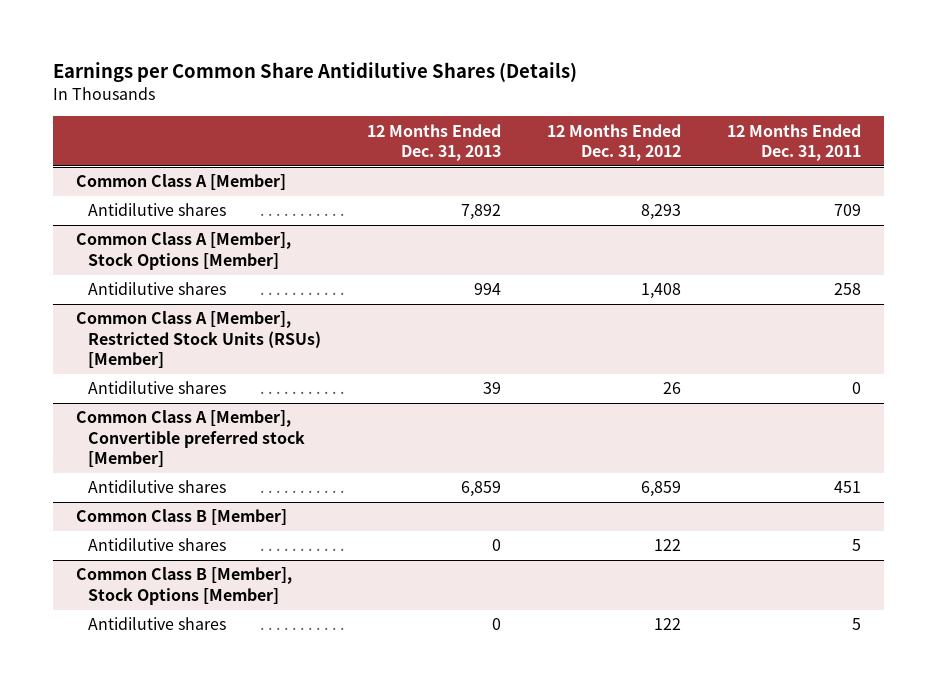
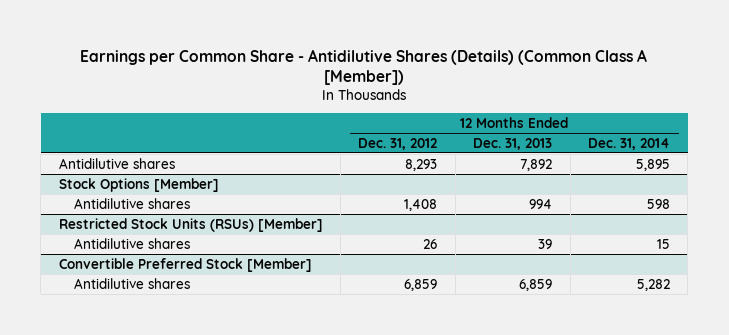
- Earnings per Common Share Antidilutive Shares (Details)
+ Earnings per Common Share - Antidilutive Shares (Details) (Common Class A [Member])
- | 12 Months Ended Dec. 31, 2013 | 12 Months Ended Dec. 31, 2012 | 12 Months Ended Dec. 31, 2011
+ | 12 Months Ended Dec. 31, 2012 | 12 Months Ended Dec. 31, 2013 | 12 Months Ended Dec. 31, 2014
- Common Class A [Member]
- Common Class A [Member], Stock Options [Member]
+ Stock Options [Member]
- Common Class A [Member], Restricted Stock Units (RSUs) [Member]
+ Restricted Stock Units (RSUs) [Member]
- Common Class A [Member], Convertible preferred stock [Member]
+ Convertible Preferred Stock [Member]
- Common Class B [Member]
- Antidilutive shares | 0 | 122 | 5
- Common Class B [Member], Stock Options [Member]
- Antidilutive shares | 0 | 122 | 5

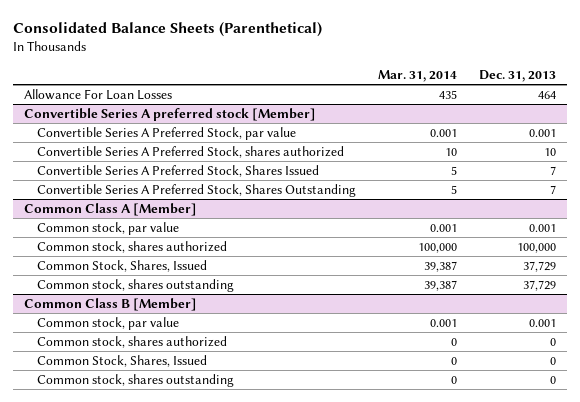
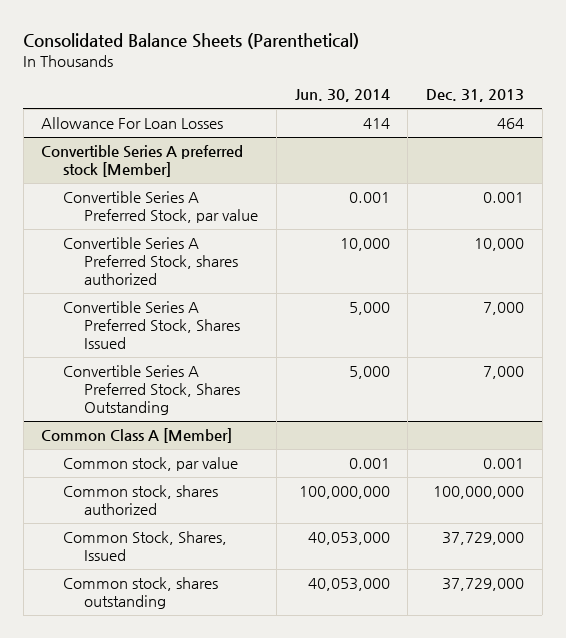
- | Mar. 31, 2014 | Dec. 31, 2013
+ | Jun. 30, 2014 | Dec. 31, 2013
@ Convertible Series A preferred stock [Member]
- Convertible Series A Preferred Stock, shares authorized | 10 | 10
- Convertible Series A Preferred Stock, Shares Issued | 5 | 7
- Convertible Series A Preferred Stock, Shares Outstanding | 5 | 7
+ Convertible Series A Preferred Stock, shares authorized | 10,000 | 10,000
+ Convertible Series A Preferred Stock, Shares Issued | 5,000 | 7,000
+ Convertible Series A Preferred Stock, Shares Outstanding | 5,000 | 7,000
@ Common Class A [Member]
- Common stock, shares authorized | 100,000 | 100,000
- Common Stock, Shares, Issued | 39,387 | 37,729
- Common stock, shares outstanding | 39,387 | 37,729
- Common Class B [Member]
- Common stock, par value | 0.001 | 0.001
- Common stock, shares authorized | 0 | 0
- Common Stock, Shares, Issued | 0 | 0
- Common stock, shares outstanding | 0 | 0
@ Common Class A [Member]
+ Common stock, shares authorized | 100,000,000 | 100,000,000
+ Common Stock, Shares, Issued | 40,053,000 | 37,729,000
+ Common stock, shares outstanding | 40,053,000 | 37,729,000

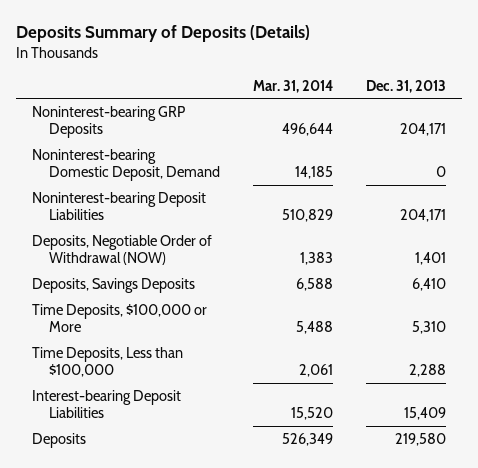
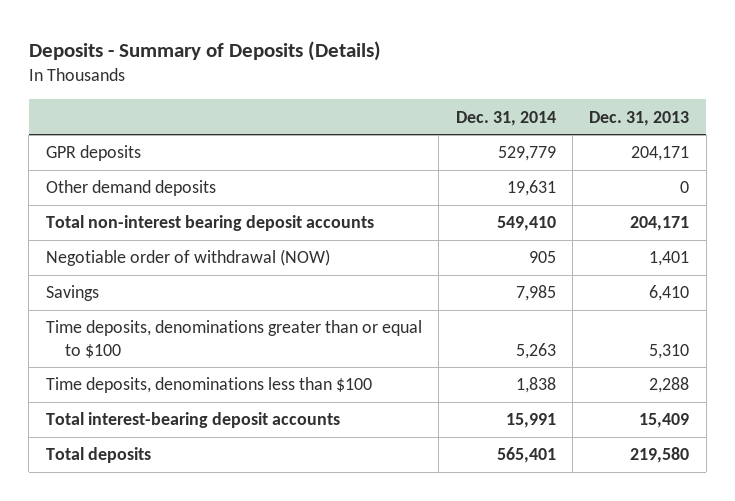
- Deposits Summary of Deposits (Details)
+ Deposits - Summary of Deposits (Details)
- | Mar. 31, 2014 | Dec. 31, 2013
+ | Dec. 31, 2014 | Dec. 31, 2013
- Noninterest-bearing GRP Deposits | 496,644 | 204,171
- Noninterest-bearing Domestic Deposit, Demand | 14,185 | 0
- Noninterest-bearing Deposit Liabilities | 510,829 | 204,171
- Deposits, Negotiable Order of Withdrawal (NOW) | 1,383 | 1,401
- Deposits, Savings Deposits | 6,588 | 6,410
- Time Deposits, $100,000 or More | 5,488 | 5,310
- Time Deposits, Less than $100,000 | 2,061 | 2,288
- Interest-bearing Deposit Liabilities | 15,520 | 15,409
- Deposits | 526,349 | 219,580
+ GPR deposits | 529,779 | 204,171
+ Other demand deposits | 19,631 | 0
+ Total non-interest bearing deposit accounts | 549,410 | 204,171
+ Negotiable order of withdrawal (NOW) | 905 | 1,401
+ Savings | 7,985 | 6,410
+ Time deposits, denominations greater than or equal to $100 | 5,263 | 5,310
+ Time deposits, denominations less than $100 | 1,838 | 2,288
+ Total interest-bearing deposit accounts | 15,991 | 15,409
+ Total deposits | 565,401 | 219,580

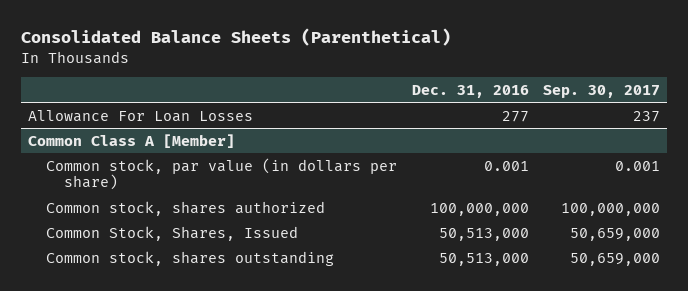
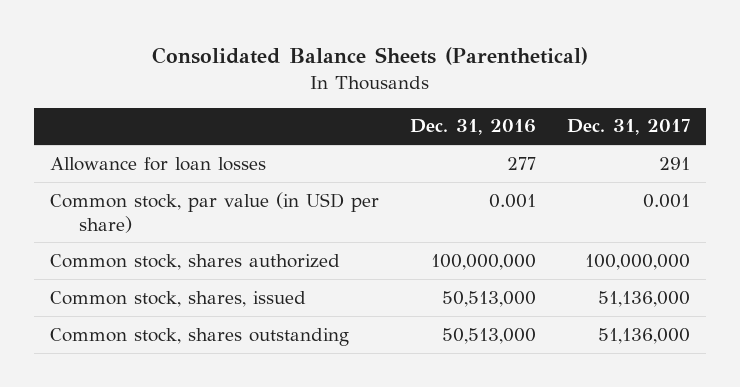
- | Dec. 31, 2016 | Sep. 30, 2017
+ | Dec. 31, 2016 | Dec. 31, 2017
- Allowance For Loan Losses | 277 | 237
- Common Class A [Member]
- Common stock, par value (in dollars per share) | 0.001 | 0.001
+ Allowance for loan losses | 277 | 291
+ Common stock, par value (in USD per share) | 0.001 | 0.001
- Common Stock, Shares, Issued | 50,513,000 | 50,659,000
+ Common stock, shares, issued | 50,513,000 | 51,136,000

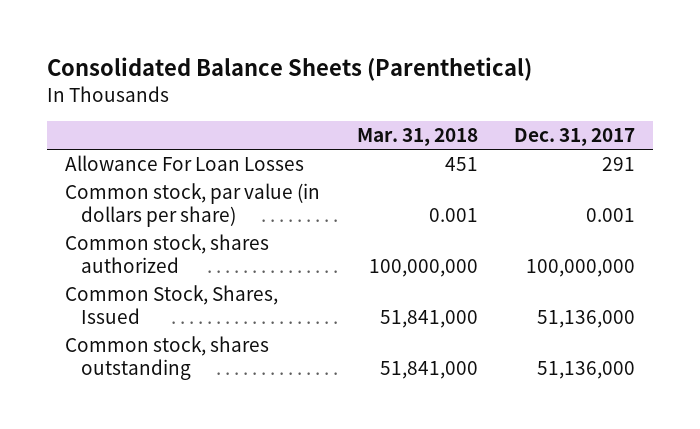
- | Dec. 31, 2016 | Dec. 31, 2017
+ | Mar. 31, 2018 | Dec. 31, 2017
- Allowance for loan losses | 277 | 291
- Common stock, par value (in USD per share) | 0.001 | 0.001
+ Allowance For Loan Losses | 451 | 291
+ Common stock, par value (in dollars per share) | 0.001 | 0.001
- Common stock, shares, issued | 50,513,000 | 51,136,000
+ Common Stock, Shares, Issued | 51,841,000 | 51,136,000

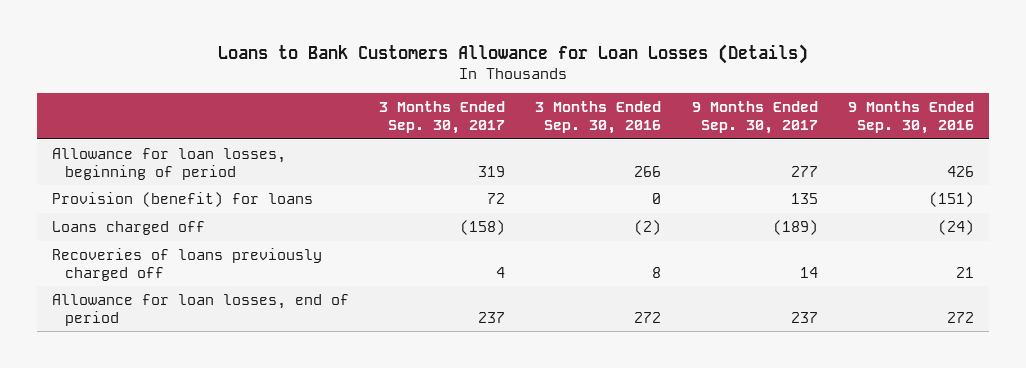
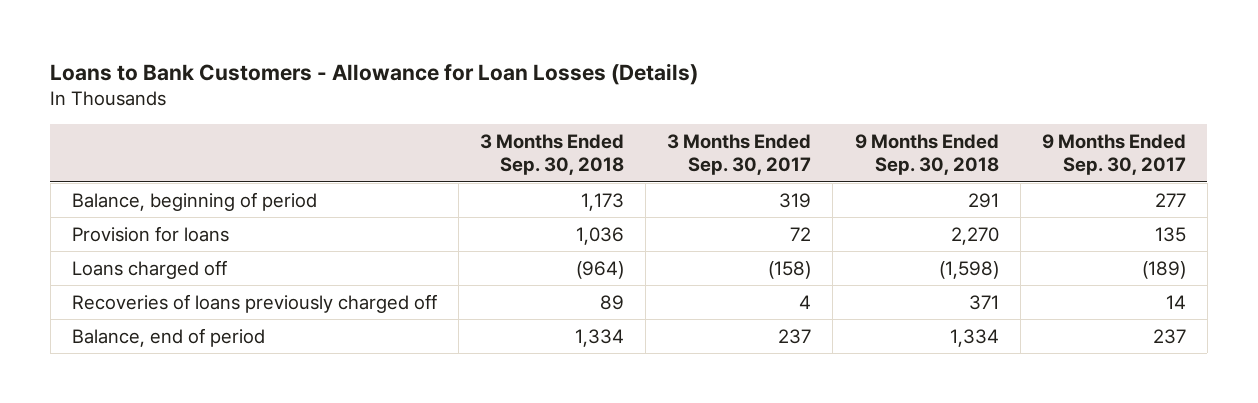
- Loans to Bank Customers Allowance for Loan Losses (Details)
+ Loans to Bank Customers - Allowance for Loan Losses (Details)
- | 3 Months Ended Sep. 30, 2017 | 3 Months Ended Sep. 30, 2016 | 9 Months Ended Sep. 30, 2017 | 9 Months Ended Sep. 30, 2016
+ | 3 Months Ended Sep. 30, 2018 | 3 Months Ended Sep. 30, 2017 | 9 Months Ended Sep. 30, 2018 | 9 Months Ended Sep. 30, 2017
- Allowance for loan losses, beginning of period | 319 | 266 | 277 | 426
- Provision (benefit) for loans | 72 | 0 | 135 | (151)
+ Balance, beginning of period | 1,173 | 319 | 291 | 277
+ Provision for loans | 1,036 | 72 | 2,270 | 135
- Allowance for loan losses, end of period | 237 | 272 | 237 | 272
+ Balance, end of period | 1,334 | 237 | 1,334 | 237

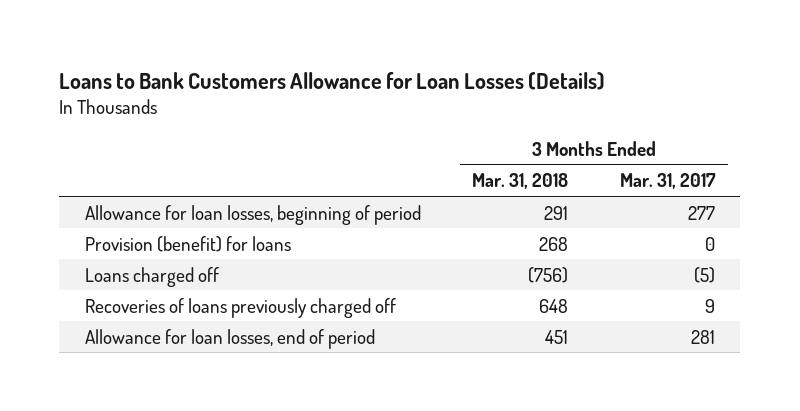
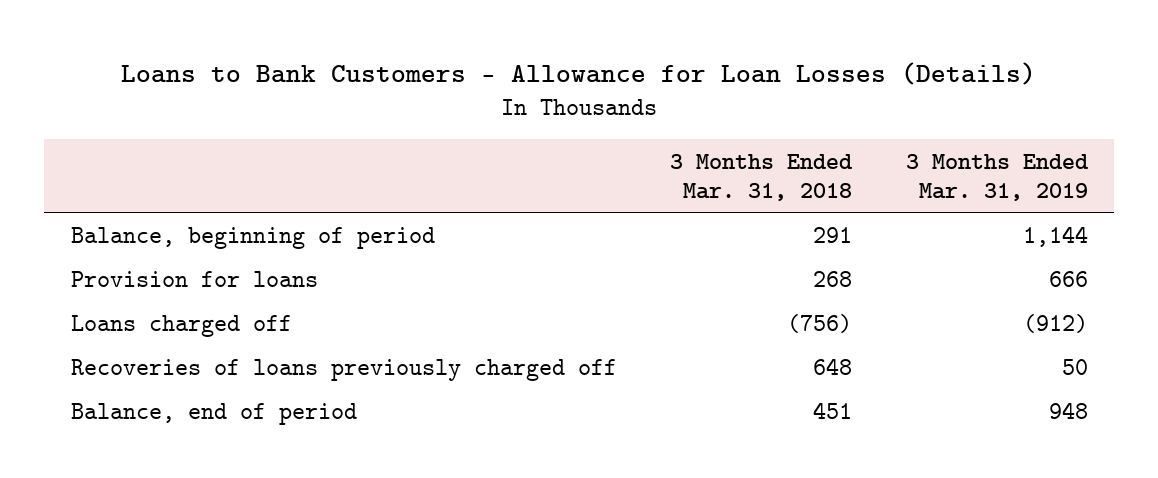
- Loans to Bank Customers Allowance for Loan Losses (Details)
+ Loans to Bank Customers - Allowance for Loan Losses (Details)
- | 3 Months Ended Mar. 31, 2018 | 3 Months Ended Mar. 31, 2017
+ | 3 Months Ended Mar. 31, 2018 | 3 Months Ended Mar. 31, 2019
- Allowance for loan losses, beginning of period | 291 | 277
- Provision (benefit) for loans | 268 | 0
+ Balance, beginning of period | 291 | 1,144
+ Provision for loans | 268 | 666
- Allowance for loan losses, end of period | 451 | 281
+ Balance, end of period | 451 | 948

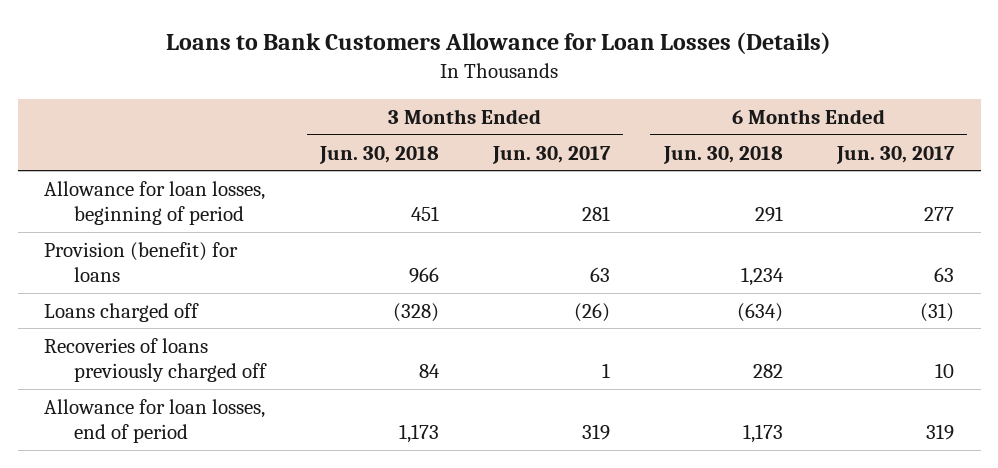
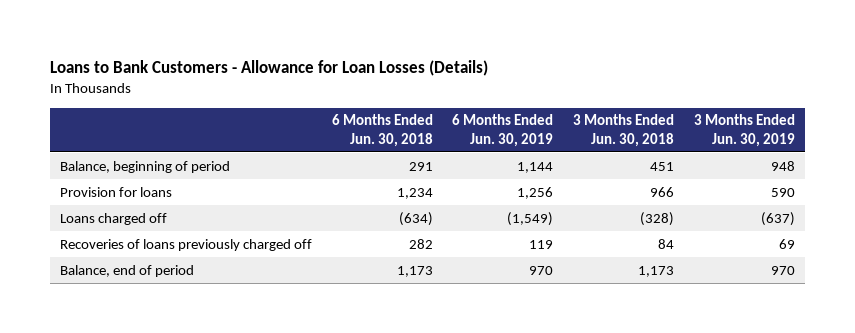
- Loans to Bank Customers Allowance for Loan Losses (Details)
+ Loans to Bank Customers - Allowance for Loan Losses (Details)
- | 3 Months Ended Jun. 30, 2018 | 3 Months Ended Jun. 30, 2017 | 6 Months Ended Jun. 30, 2018 | 6 Months Ended Jun. 30, 2017
+ | 6 Months Ended Jun. 30, 2018 | 6 Months Ended Jun. 30, 2019 | 3 Months Ended Jun. 30, 2018 | 3 Months Ended Jun. 30, 2019
- Allowance for loan losses, beginning of period | 451 | 281 | 291 | 277
- Provision (benefit) for loans | 966 | 63 | 1,234 | 63
+ Balance, beginning of period | 291 | 1,144 | 451 | 948
+ Provision for loans | 1,234 | 1,256 | 966 | 590
- Allowance for loan losses, end of period | 1,173 | 319 | 1,173 | 319
+ Balance, end of period | 1,173 | 970 | 1,173 | 970

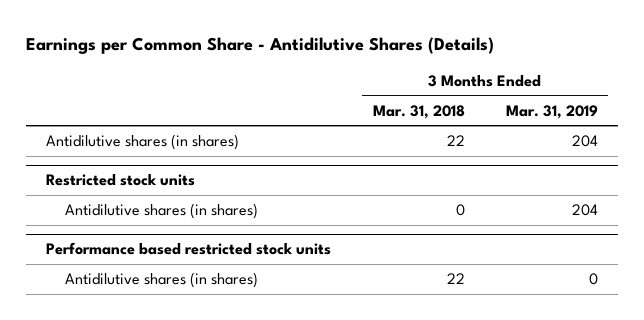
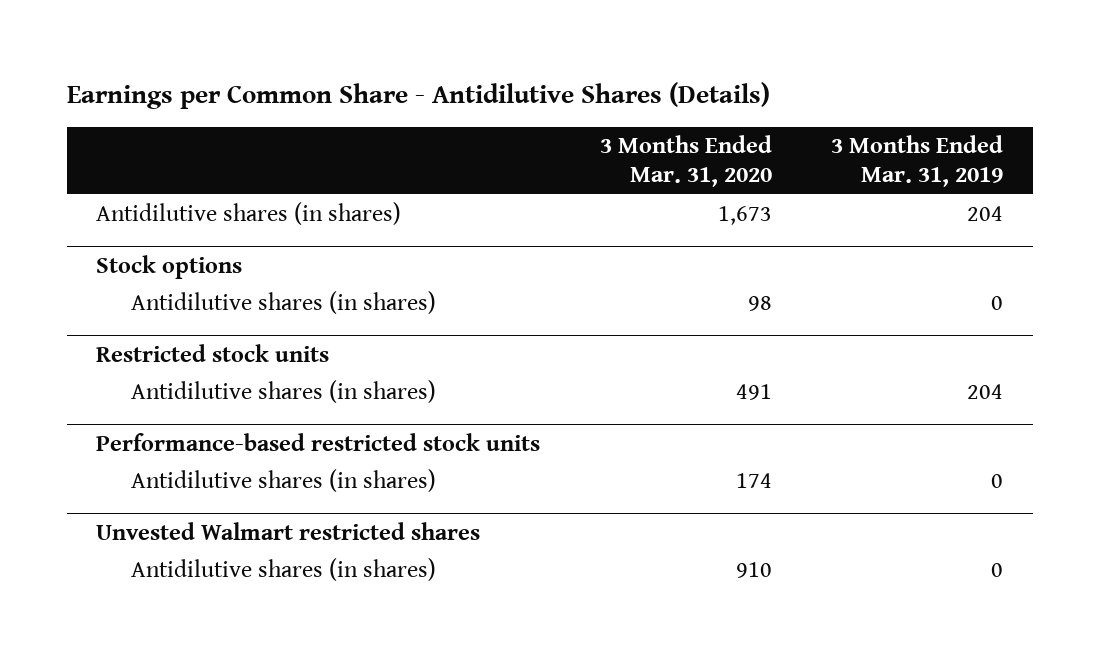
- | 3 Months Ended Mar. 31, 2018 | 3 Months Ended Mar. 31, 2019
+ | 3 Months Ended Mar. 31, 2020 | 3 Months Ended Mar. 31, 2019
+ Stock options
+ Antidilutive shares (in shares) | 98 | 0
- Performance based restricted stock units
+ Performance-based restricted stock units
+ Unvested Walmart restricted shares
+ Antidilutive shares (in shares) | 910 | 0

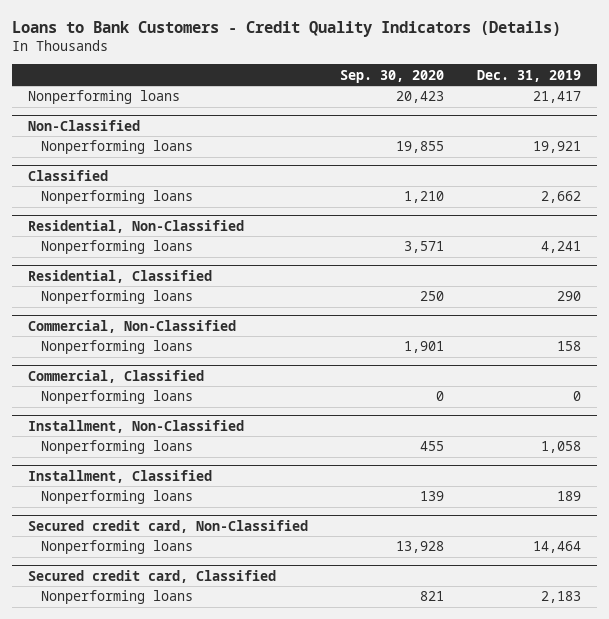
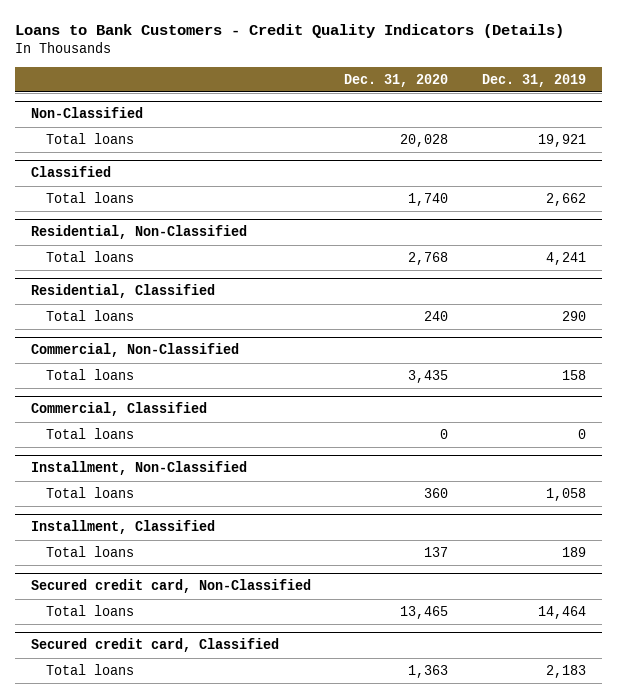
- | Sep. 30, 2020 | Dec. 31, 2019
+ | Dec. 31, 2020 | Dec. 31, 2019
- Nonperforming loans | 20,423 | 21,417
@ Non-Classified
- Nonperforming loans | 19,855 | 19,921
+ Total loans | 20,028 | 19,921
@ Classified
- Nonperforming loans | 1,210 | 2,662
+ Total loans | 1,740 | 2,662
@ Residential, Non-Classified
- Nonperforming loans | 3,571 | 4,241
+ Total loans | 2,768 | 4,241
@ Residential, Classified
- Nonperforming loans | 250 | 290
+ Total loans | 240 | 290
@ Commercial, Non-Classified
- Nonperforming loans | 1,901 | 158
+ Total loans | 3,435 | 158
@ Commercial, Classified
- Nonperforming loans | 0 | 0
+ Total loans | 0 | 0
@ Installment, Non-Classified
- Nonperforming loans | 455 | 1,058
+ Total loans | 360 | 1,058
@ Installment, Classified
- Nonperforming loans | 139 | 189
+ Total loans | 137 | 189
@ Secured credit card, Non-Classified
- Nonperforming loans | 13,928 | 14,464
+ Total loans | 13,465 | 14,464
@ Secured credit card, Classified
- Nonperforming loans | 821 | 2,183
+ Total loans | 1,363 | 2,183

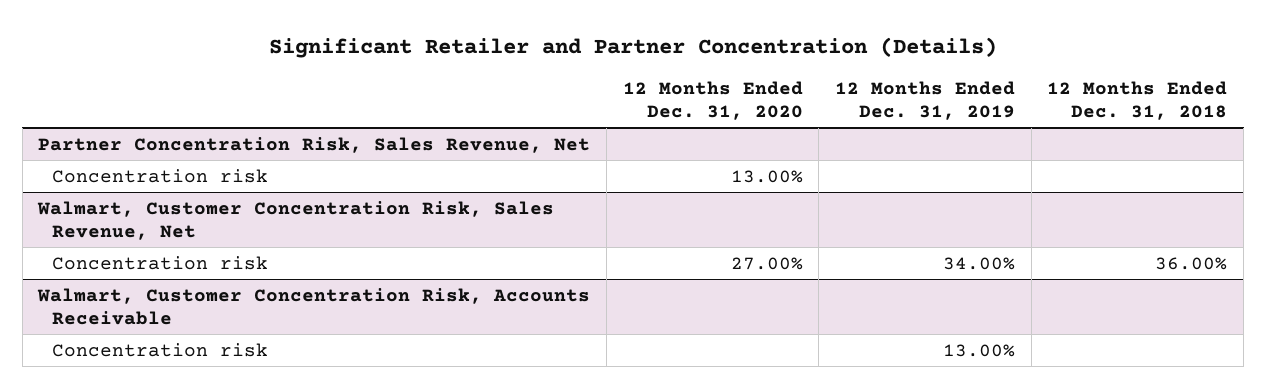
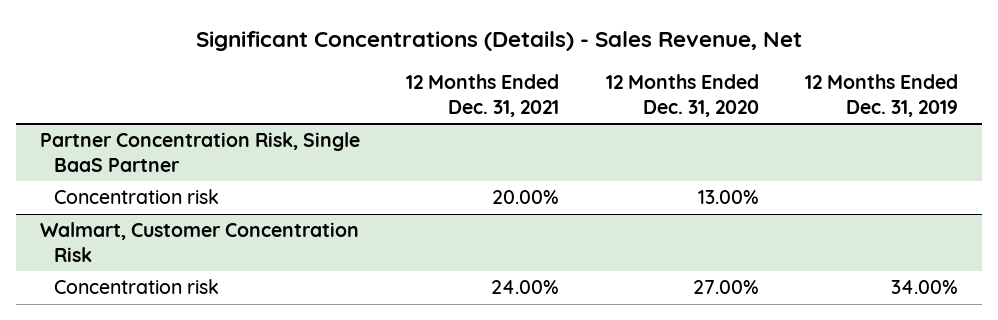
- Significant Retailer and Partner Concentration (Details)
+ Significant Concentrations (Details) - Sales Revenue, Net
- | 12 Months Ended Dec. 31, 2020 | 12 Months Ended Dec. 31, 2019 | 12 Months Ended Dec. 31, 2018
+ | 12 Months Ended Dec. 31, 2021 | 12 Months Ended Dec. 31, 2020 | 12 Months Ended Dec. 31, 2019
- Partner Concentration Risk, Sales Revenue, Net
+ Partner Concentration Risk, Single BaaS Partner
- Walmart, Customer Concentration Risk, Sales Revenue, Net
+ Walmart, Customer Concentration Risk
- Walmart, Customer Concentration Risk, Accounts Receivable
- Concentration risk | | 13.00% |

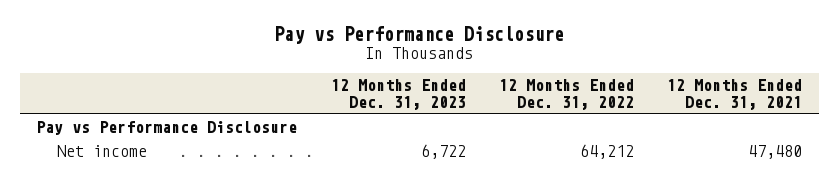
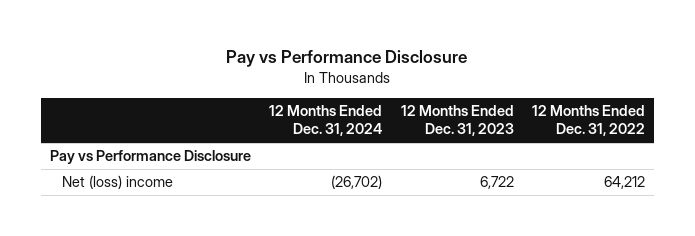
- | 12 Months Ended Dec. 31, 2023 | 12 Months Ended Dec. 31, 2022 | 12 Months Ended Dec. 31, 2021
+ | 12 Months Ended Dec. 31, 2024 | 12 Months Ended Dec. 31, 2023 | 12 Months Ended Dec. 31, 2022
- Net income | 6,722 | 64,212 | 47,480
+ Net (loss) income | (26,702) | 6,722 | 64,212

